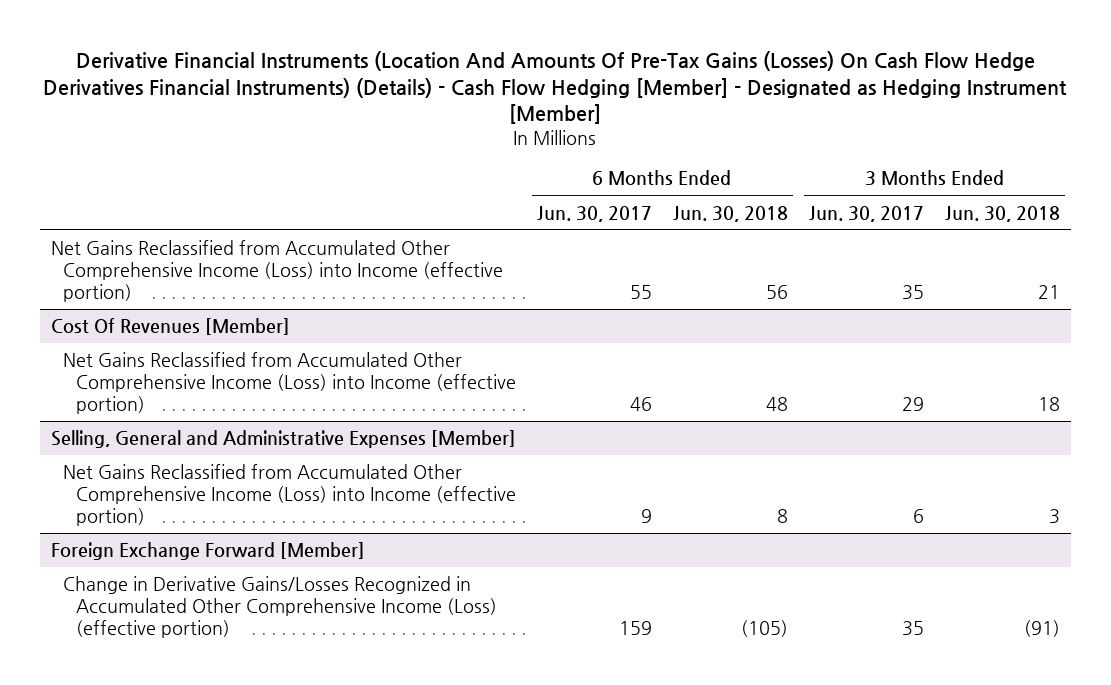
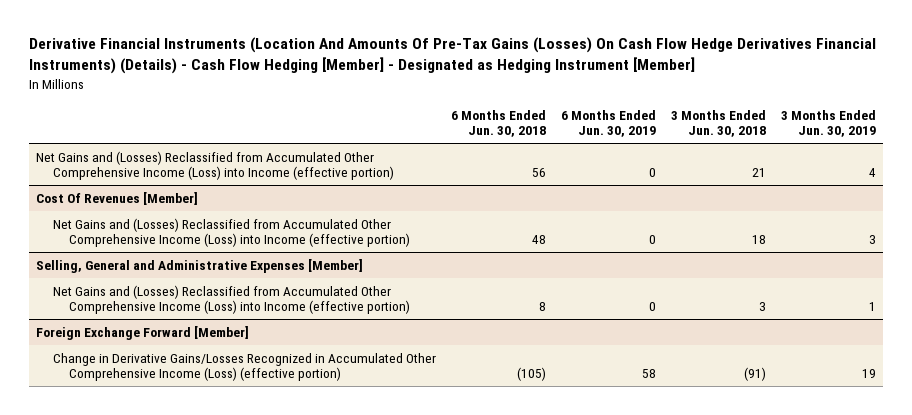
- | 6 Months Ended Jun. 30, 2017 | 6 Months Ended Jun. 30, 2018 | 3 Months Ended Jun. 30, 2017 | 3 Months Ended Jun. 30, 2018
+ | 6 Months Ended Jun. 30, 2018 | 6 Months Ended Jun. 30, 2019 | 3 Months Ended Jun. 30, 2018 | 3 Months Ended Jun. 30, 2019
- Net Gains Reclassified from Accumulated Other Comprehensive Income (Loss) into Income (effective portion) | 55 | 56 | 35 | 21
+ Net Gains and (Losses) Reclassified from Accumulated Other Comprehensive Income (Loss) into Income (effective portion) | 56 | 0 | 21 | 4
@ Cost Of Revenues [Member]
- Net Gains Reclassified from Accumulated Other Comprehensive Income (Loss) into Income (effective portion) | 46 | 48 | 29 | 18
+ Net Gains and (Losses) Reclassified from Accumulated Other Comprehensive Income (Loss) into Income (effective portion) | 48 | 0 | 18 | 3
@ Selling, General and Administrative Expenses [Member]
- Net Gains Reclassified from Accumulated Other Comprehensive Income (Loss) into Income (effective portion) | 9 | 8 | 6 | 3
+ Net Gains and (Losses) Reclassified from Accumulated Other Comprehensive Income (Loss) into Income (effective portion) | 8 | 0 | 3 | 1

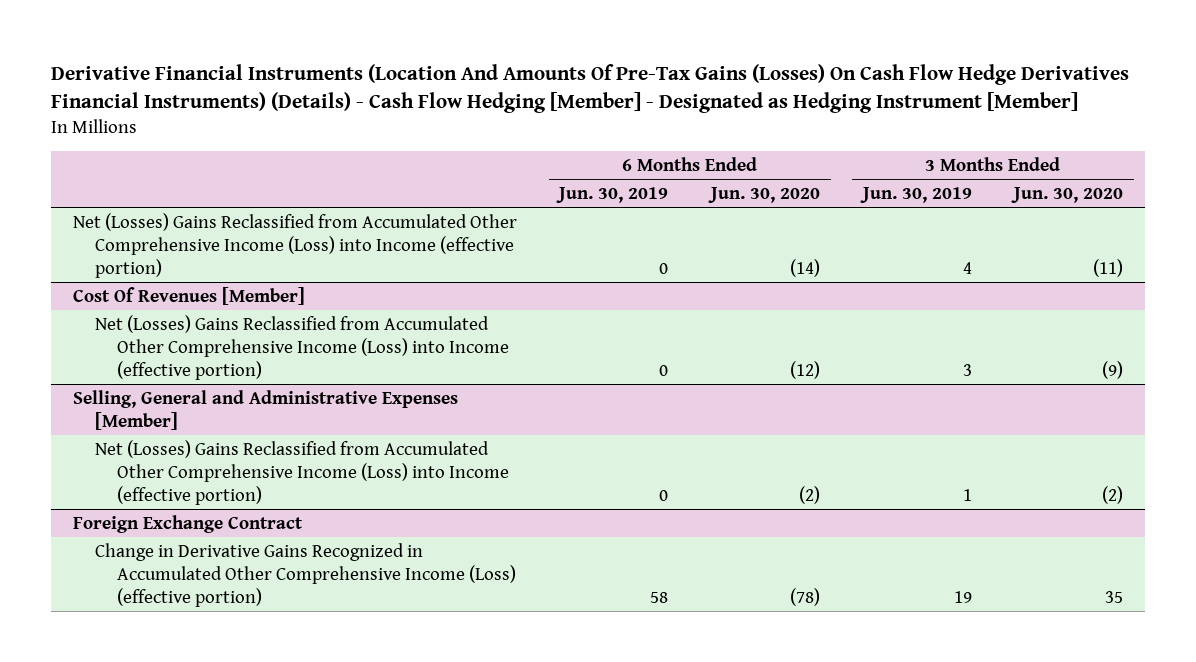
- | 6 Months Ended Jun. 30, 2018 | 6 Months Ended Jun. 30, 2019 | 3 Months Ended Jun. 30, 2018 | 3 Months Ended Jun. 30, 2019
+ | 6 Months Ended Jun. 30, 2019 | 6 Months Ended Jun. 30, 2020 | 3 Months Ended Jun. 30, 2019 | 3 Months Ended Jun. 30, 2020
- Net Gains and (Losses) Reclassified from Accumulated Other Comprehensive Income (Loss) into Income (effective portion) | 56 | 0 | 21 | 4
+ Net (Losses) Gains Reclassified from Accumulated Other Comprehensive Income (Loss) into Income (effective portion) | 0 | (14) | 4 | (11)
@ Cost Of Revenues [Member]
- Net Gains and (Losses) Reclassified from Accumulated Other Comprehensive Income (Loss) into Income (effective portion) | 48 | 0 | 18 | 3
+ Net (Losses) Gains Reclassified from Accumulated Other Comprehensive Income (Loss) into Income (effective portion) | 0 | (12) | 3 | (9)
@ Selling, General and Administrative Expenses [Member]
- Net Gains and (Losses) Reclassified from Accumulated Other Comprehensive Income (Loss) into Income (effective portion) | 8 | 0 | 3 | 1
- Foreign Exchange Forward [Member]
- Change in Derivative Gains/Losses Recognized in Accumulated Other Comprehensive Income (Loss) (effective portion) | (105) | 58 | (91) | 19
@ Selling, General and Administrative Expenses [Member]
+ Net (Losses) Gains Reclassified from Accumulated Other Comprehensive Income (Loss) into Income (effective portion) | 0 | (2) | 1 | (2)
+ Foreign Exchange Contract
+ Change in Derivative Gains Recognized in Accumulated Other Comprehensive Income (Loss) (effective portion) | 58 | (78) | 19 | 35

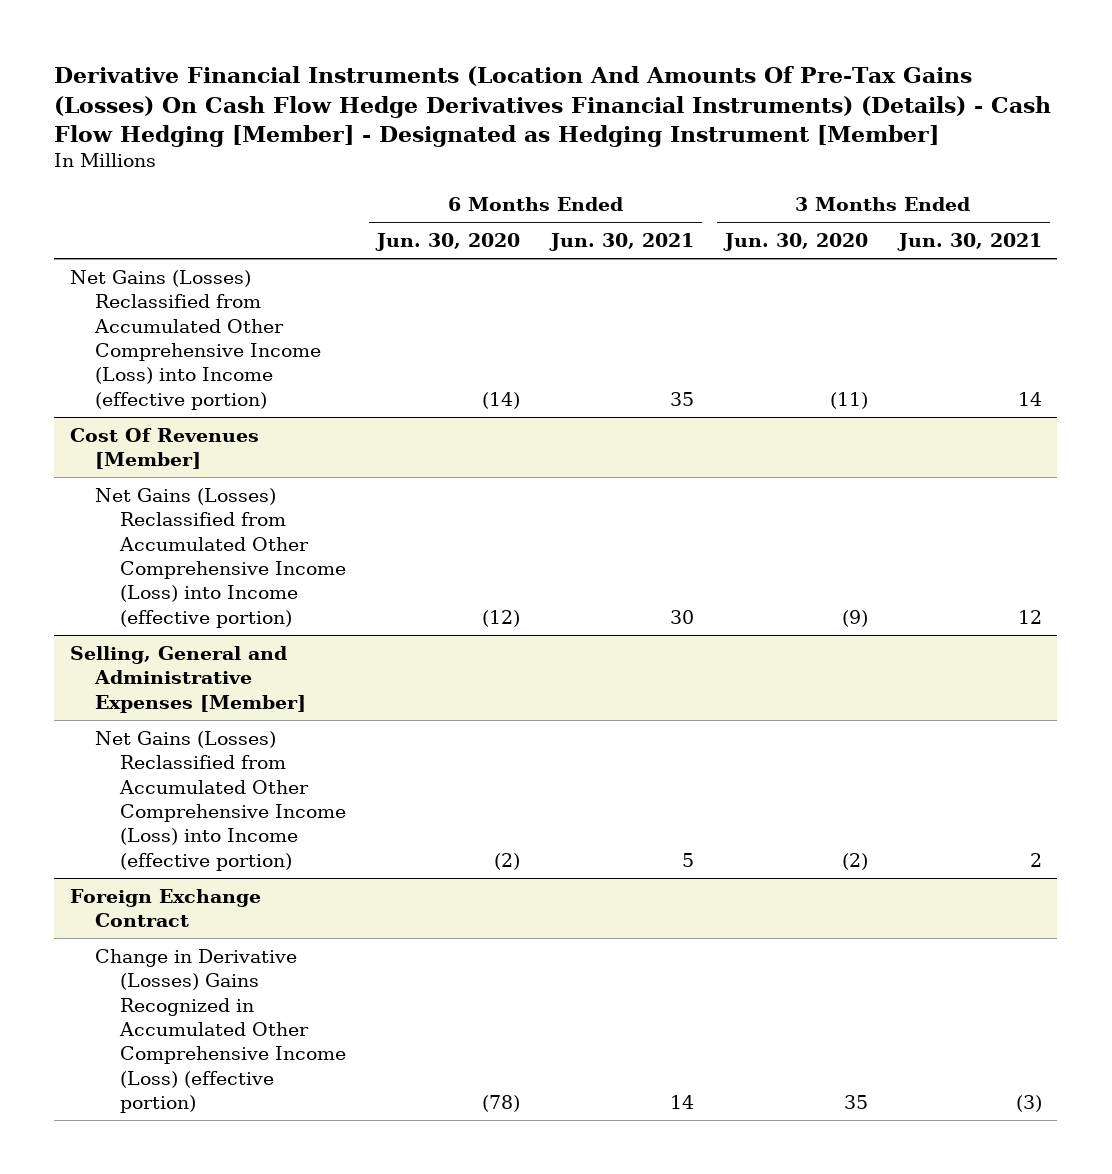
- | 6 Months Ended Jun. 30, 2019 | 6 Months Ended Jun. 30, 2020 | 3 Months Ended Jun. 30, 2019 | 3 Months Ended Jun. 30, 2020
+ | 6 Months Ended Jun. 30, 2020 | 6 Months Ended Jun. 30, 2021 | 3 Months Ended Jun. 30, 2020 | 3 Months Ended Jun. 30, 2021
- Net (Losses) Gains Reclassified from Accumulated Other Comprehensive Income (Loss) into Income (effective portion) | 0 | (14) | 4 | (11)
+ Net Gains (Losses) Reclassified from Accumulated Other Comprehensive Income (Loss) into Income (effective portion) | (14) | 35 | (11) | 14
@ Cost Of Revenues [Member]
- Net (Losses) Gains Reclassified from Accumulated Other Comprehensive Income (Loss) into Income (effective portion) | 0 | (12) | 3 | (9)
+ Net Gains (Losses) Reclassified from Accumulated Other Comprehensive Income (Loss) into Income (effective portion) | (12) | 30 | (9) | 12
@ Selling, General and Administrative Expenses [Member]
- Net (Losses) Gains Reclassified from Accumulated Other Comprehensive Income (Loss) into Income (effective portion) | 0 | (2) | 1 | (2)
+ Net Gains (Losses) Reclassified from Accumulated Other Comprehensive Income (Loss) into Income (effective portion) | (2) | 5 | (2) | 2
@ Foreign Exchange Contract
- Change in Derivative Gains Recognized in Accumulated Other Comprehensive Income (Loss) (effective portion) | 58 | (78) | 19 | 35
+ Change in Derivative (Losses) Gains Recognized in Accumulated Other Comprehensive Income (Loss) (effective portion) | (78) | 14 | 35 | (3)

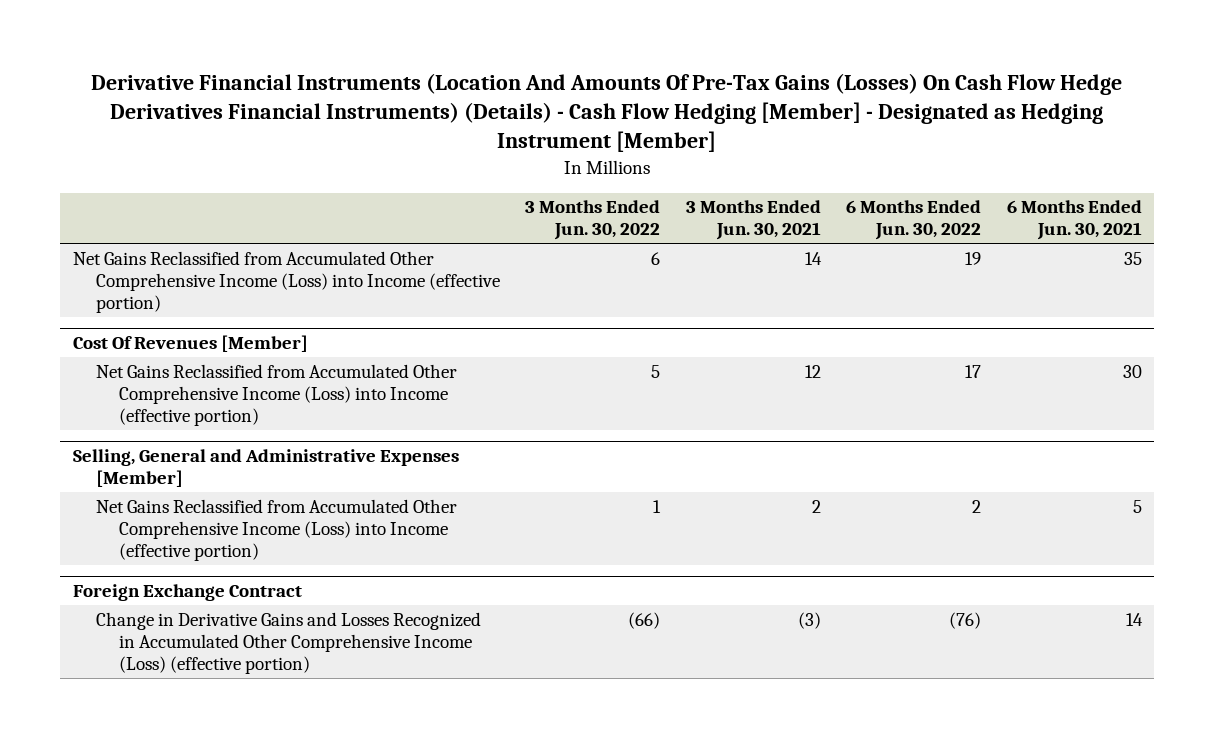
- | 6 Months Ended Jun. 30, 2020 | 6 Months Ended Jun. 30, 2021 | 3 Months Ended Jun. 30, 2020 | 3 Months Ended Jun. 30, 2021
+ | 3 Months Ended Jun. 30, 2022 | 3 Months Ended Jun. 30, 2021 | 6 Months Ended Jun. 30, 2022 | 6 Months Ended Jun. 30, 2021
- Net Gains (Losses) Reclassified from Accumulated Other Comprehensive Income (Loss) into Income (effective portion) | (14) | 35 | (11) | 14
+ Net Gains Reclassified from Accumulated Other Comprehensive Income (Loss) into Income (effective portion) | 6 | 14 | 19 | 35
@ Cost Of Revenues [Member]
- Net Gains (Losses) Reclassified from Accumulated Other Comprehensive Income (Loss) into Income (effective portion) | (12) | 30 | (9) | 12
+ Net Gains Reclassified from Accumulated Other Comprehensive Income (Loss) into Income (effective portion) | 5 | 12 | 17 | 30
@ Selling, General and Administrative Expenses [Member]
- Net Gains (Losses) Reclassified from Accumulated Other Comprehensive Income (Loss) into Income (effective portion) | (2) | 5 | (2) | 2
+ Net Gains Reclassified from Accumulated Other Comprehensive Income (Loss) into Income (effective portion) | 1 | 2 | 2 | 5
@ Foreign Exchange Contract
- Change in Derivative (Losses) Gains Recognized in Accumulated Other Comprehensive Income (Loss) (effective portion) | (78) | 14 | 35 | (3)
+ Change in Derivative Gains and Losses Recognized in Accumulated Other Comprehensive Income (Loss) (effective portion) | (66) | (3) | (76) | 14

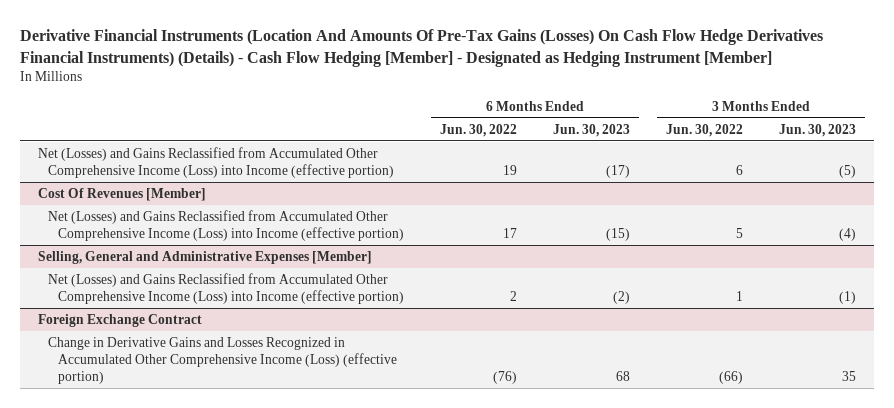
- | 3 Months Ended Jun. 30, 2022 | 3 Months Ended Jun. 30, 2021 | 6 Months Ended Jun. 30, 2022 | 6 Months Ended Jun. 30, 2021
+ | 6 Months Ended Jun. 30, 2022 | 6 Months Ended Jun. 30, 2023 | 3 Months Ended Jun. 30, 2022 | 3 Months Ended Jun. 30, 2023
- Net Gains Reclassified from Accumulated Other Comprehensive Income (Loss) into Income (effective portion) | 6 | 14 | 19 | 35
+ Net (Losses) and Gains Reclassified from Accumulated Other Comprehensive Income (Loss) into Income (effective portion) | 19 | (17) | 6 | (5)
@ Cost Of Revenues [Member]
- Net Gains Reclassified from Accumulated Other Comprehensive Income (Loss) into Income (effective portion) | 5 | 12 | 17 | 30
+ Net (Losses) and Gains Reclassified from Accumulated Other Comprehensive Income (Loss) into Income (effective portion) | 17 | (15) | 5 | (4)
@ Selling, General and Administrative Expenses [Member]
- Net Gains Reclassified from Accumulated Other Comprehensive Income (Loss) into Income (effective portion) | 1 | 2 | 2 | 5
+ Net (Losses) and Gains Reclassified from Accumulated Other Comprehensive Income (Loss) into Income (effective portion) | 2 | (2) | 1 | (1)

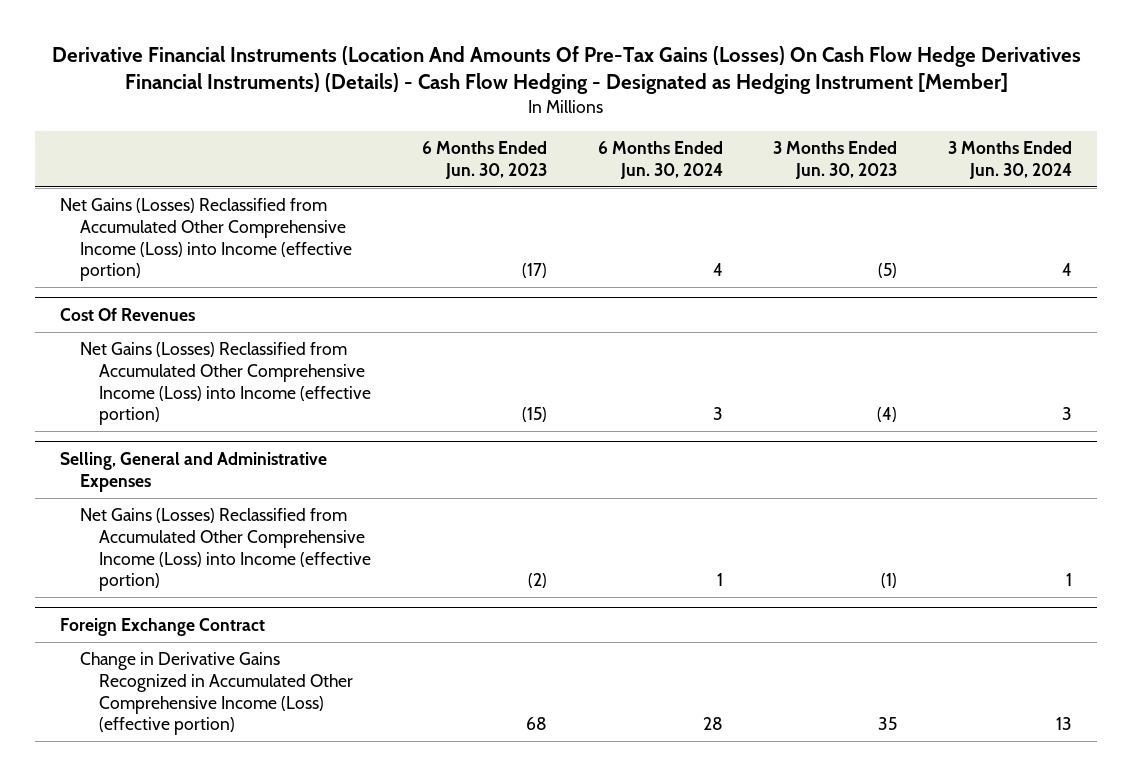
- Derivative Financial Instruments (Location And Amounts Of Pre-Tax Gains (Losses) On Cash Flow Hedge Derivatives Financial Instruments) (Details) - Cash Flow Hedging [Member] - Designated as Hedging Instrument [Member]
+ Derivative Financial Instruments (Location And Amounts Of Pre-Tax Gains (Losses) On Cash Flow Hedge Derivatives Financial Instruments) (Details) - Cash Flow Hedging - Designated as Hedging Instrument [Member]
- | 6 Months Ended Jun. 30, 2022 | 6 Months Ended Jun. 30, 2023 | 3 Months Ended Jun. 30, 2022 | 3 Months Ended Jun. 30, 2023
+ | 6 Months Ended Jun. 30, 2023 | 6 Months Ended Jun. 30, 2024 | 3 Months Ended Jun. 30, 2023 | 3 Months Ended Jun. 30, 2024
- Net (Losses) and Gains Reclassified from Accumulated Other Comprehensive Income (Loss) into Income (effective portion) | 19 | (17) | 6 | (5)
- Cost Of Revenues [Member]
- Net (Losses) and Gains Reclassified from Accumulated Other Comprehensive Income (Loss) into Income (effective portion) | 17 | (15) | 5 | (4)
- Selling, General and Administrative Expenses [Member]
- Net (Losses) and Gains Reclassified from Accumulated Other Comprehensive Income (Loss) into Income (effective portion) | 2 | (2) | 1 | (1)
+ Net Gains (Losses) Reclassified from Accumulated Other Comprehensive Income (Loss) into Income (effective portion) | (17) | 4 | (5) | 4
+ Cost Of Revenues
+ Net Gains (Losses) Reclassified from Accumulated Other Comprehensive Income (Loss) into Income (effective portion) | (15) | 3 | (4) | 3
+ Selling, General and Administrative Expenses
+ Net Gains (Losses) Reclassified from Accumulated Other Comprehensive Income (Loss) into Income (effective portion) | (2) | 1 | (1) | 1
@ Foreign Exchange Contract
- Change in Derivative Gains and Losses Recognized in Accumulated Other Comprehensive Income (Loss) (effective portion) | (76) | 68 | (66) | 35
+ Change in Derivative Gains Recognized in Accumulated Other Comprehensive Income (Loss) (effective portion) | 68 | 28 | 35 | 13

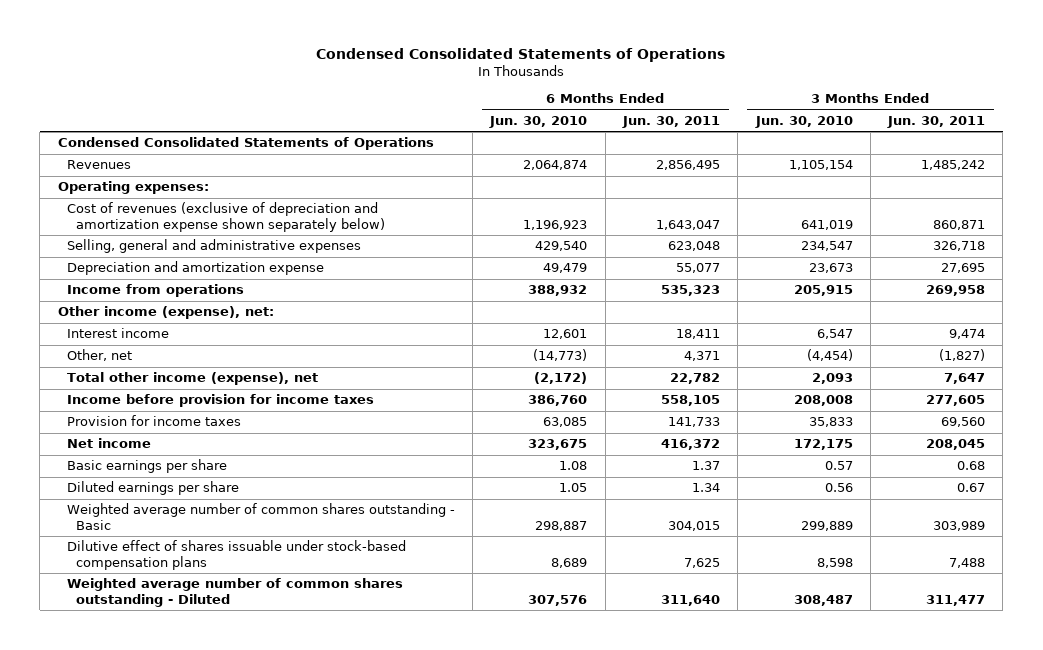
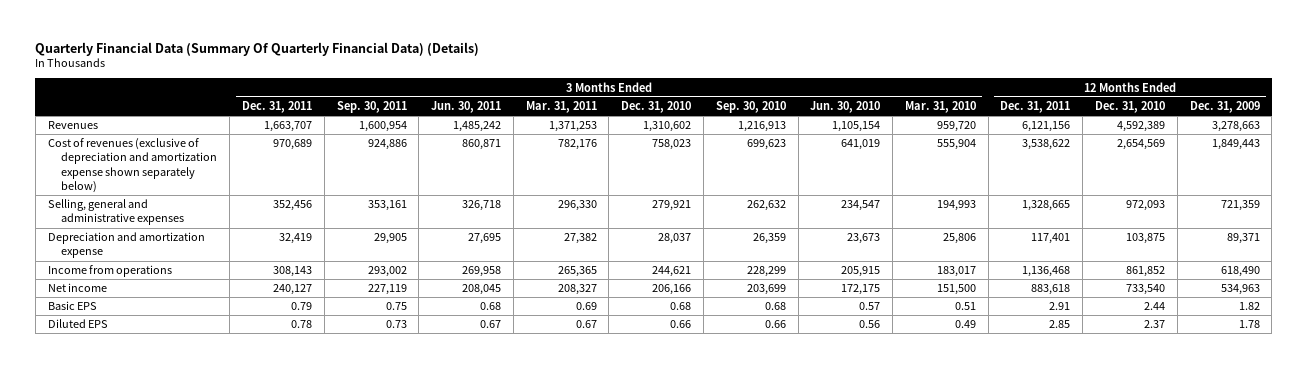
- Condensed Consolidated Statements of Operations
+ Quarterly Financial Data (Summary Of Quarterly Financial Data) (Details)
- | 6 Months Ended Jun. 30, 2010 | 6 Months Ended Jun. 30, 2011 | 3 Months Ended Jun. 30, 2010 | 3 Months Ended Jun. 30, 2011
+ | 3 Months Ended Dec. 31, 2011 | 3 Months Ended Sep. 30, 2011 | 3 Months Ended Jun. 30, 2011 | 3 Months Ended Mar. 31, 2011 | 3 Months Ended Dec. 31, 2010 | 3 Months Ended Sep. 30, 2010 | 3 Months Ended Jun. 30, 2010 | 3 Months Ended Mar. 31, 2010 | 12 Months Ended Dec. 31, 2011 | 12 Months Ended Dec. 31, 2010 | 12 Months Ended Dec. 31, 2009
- Condensed Consolidated Statements of Operations
- Operating expenses:
- Other income (expense), net:
- Interest income | 12,601 | 18,411 | 6,547 | 9,474
- Other, net | (14,773) | 4,371 | (4,454) | (1,827)
- Total other income (expense), net | (2,172) | 22,782 | 2,093 | 7,647
- Income before provision for income taxes | 386,760 | 558,105 | 208,008 | 277,605
- Provision for income taxes | 63,085 | 141,733 | 35,833 | 69,560
- Basic earnings per share | 1.08 | 1.37 | 0.57 | 0.68
- Diluted earnings per share | 1.05 | 1.34 | 0.56 | 0.67
- Weighted average number of common shares outstanding - Basic | 298,887 | 304,015 | 299,889 | 303,989
- Dilutive effect of shares issuable under stock-based compensation plans | 8,689 | 7,625 | 8,598 | 7,488
- Weighted average number of common shares outstanding - Diluted | 307,576 | 311,640 | 308,487 | 311,477
+ Basic EPS | 0.79 | 0.75 | 0.68 | 0.69 | 0.68 | 0.68 | 0.57 | 0.51 | 2.91 | 2.44 | 1.82
+ Diluted EPS | 0.78 | 0.73 | 0.67 | 0.67 | 0.66 | 0.66 | 0.56 | 0.49 | 2.85 | 2.37 | 1.78

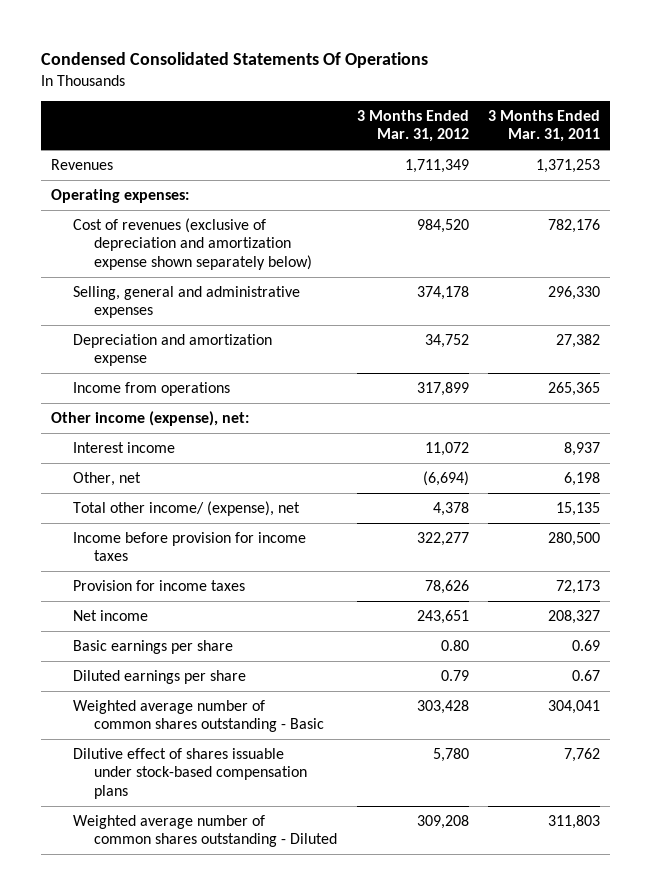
- Quarterly Financial Data (Summary Of Quarterly Financial Data) (Details)
+ Condensed Consolidated Statements Of Operations
- | 3 Months Ended Dec. 31, 2011 | 3 Months Ended Sep. 30, 2011 | 3 Months Ended Jun. 30, 2011 | 3 Months Ended Mar. 31, 2011 | 3 Months Ended Dec. 31, 2010 | 3 Months Ended Sep. 30, 2010 | 3 Months Ended Jun. 30, 2010 | 3 Months Ended Mar. 31, 2010 | 12 Months Ended Dec. 31, 2011 | 12 Months Ended Dec. 31, 2010 | 12 Months Ended Dec. 31, 2009
+ | 3 Months Ended Mar. 31, 2012 | 3 Months Ended Mar. 31, 2011
+ Operating expenses:
+ Other income (expense), net:
+ Interest income | 11,072 | 8,937
+ Other, net | (6,694) | 6,198
+ Total other income/ (expense), net | 4,378 | 15,135
+ Income before provision for income taxes | 322,277 | 280,500
+ Provision for income taxes | 78,626 | 72,173
- Basic EPS | 0.79 | 0.75 | 0.68 | 0.69 | 0.68 | 0.68 | 0.57 | 0.51 | 2.91 | 2.44 | 1.82
- Diluted EPS | 0.78 | 0.73 | 0.67 | 0.67 | 0.66 | 0.66 | 0.56 | 0.49 | 2.85 | 2.37 | 1.78
+ Basic earnings per share | 0.80 | 0.69
+ Diluted earnings per share | 0.79 | 0.67
+ Weighted average number of common shares outstanding - Basic | 303,428 | 304,041
+ Dilutive effect of shares issuable under stock-based compensation plans | 5,780 | 7,762
+ Weighted average number of common shares outstanding - Diluted | 309,208 | 311,803

